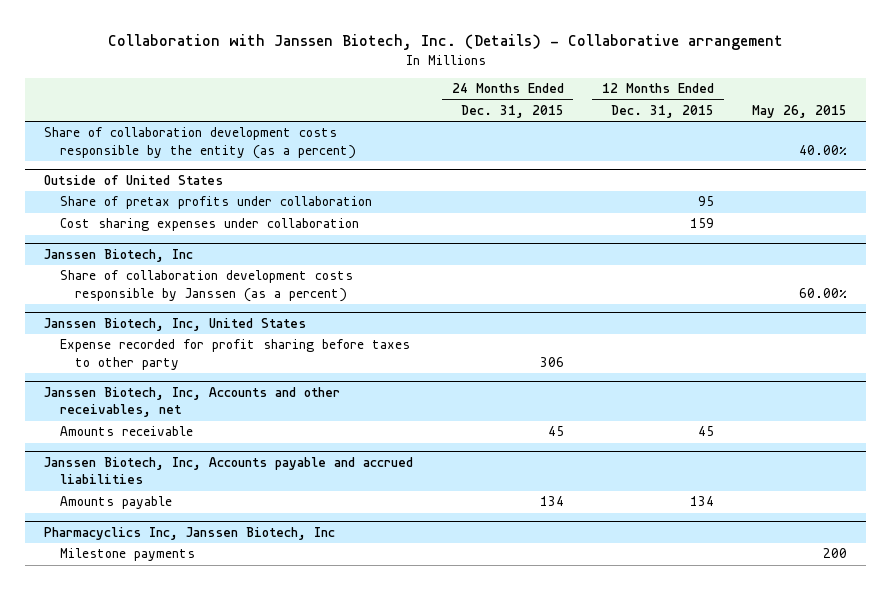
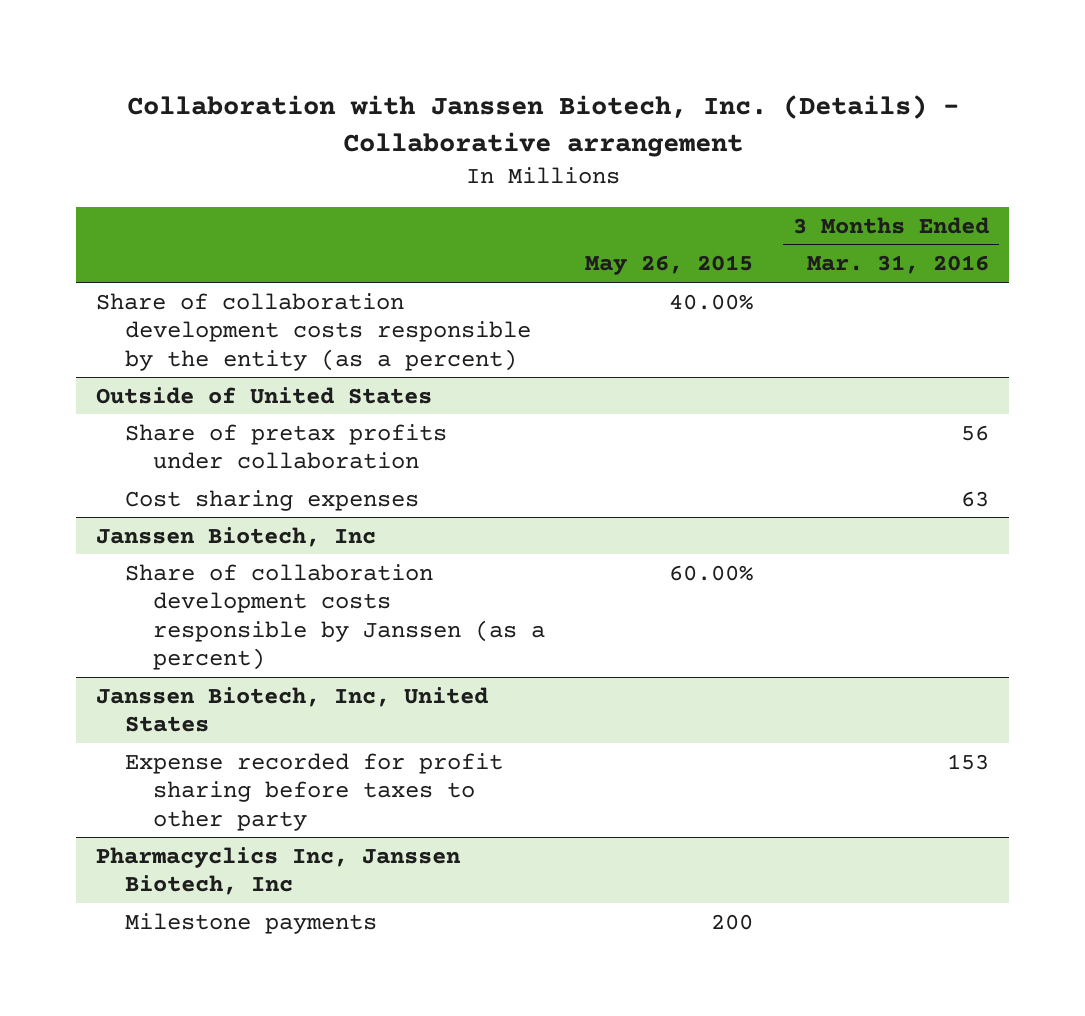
- | 24 Months Ended Dec. 31, 2015 | 12 Months Ended Dec. 31, 2015 | May 26, 2015
+ | May 26, 2015 | 3 Months Ended Mar. 31, 2016
@ Outside of United States
- Cost sharing expenses under collaboration | | 159 |
+ Cost sharing expenses | | 63
- Janssen Biotech, Inc, Accounts and other receivables, net
- Amounts receivable | 45 | 45 |
- Janssen Biotech, Inc, Accounts payable and accrued liabilities
- Amounts payable | 134 | 134 |

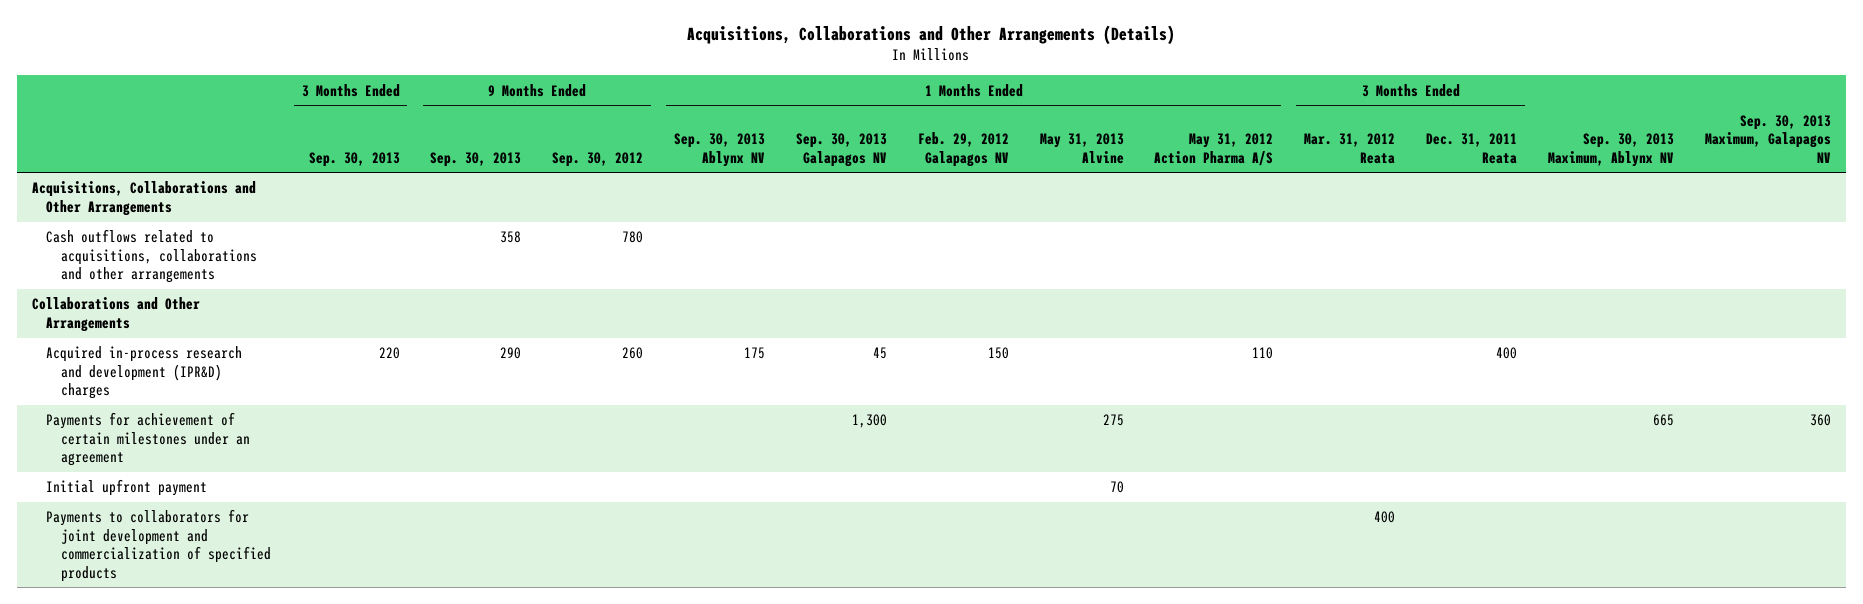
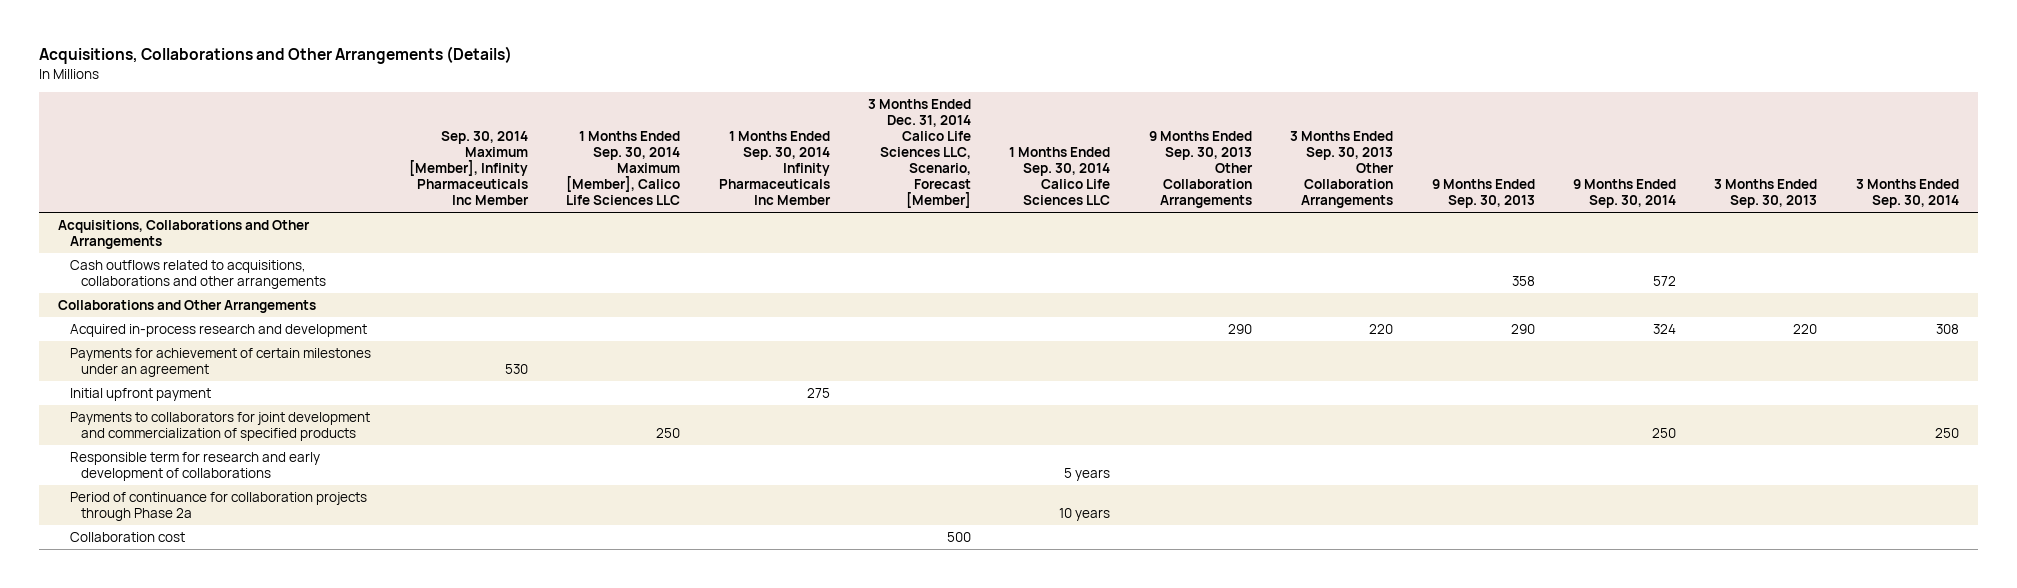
- | 3 Months Ended Sep. 30, 2013 | 9 Months Ended Sep. 30, 2013 | 9 Months Ended Sep. 30, 2012 | 1 Months Ended Sep. 30, 2013 Ablynx NV | 1 Months Ended Sep. 30, 2013 Galapagos NV | 1 Months Ended Feb. 29, 2012 Galapagos NV | 1 Months Ended May 31, 2013 Alvine | 1 Months Ended May 31, 2012 Action Pharma A/S | 3 Months Ended Mar. 31, 2012 Reata | 3 Months Ended Dec. 31, 2011 Reata | Sep. 30, 2013 Maximum, Ablynx NV | Sep. 30, 2013 Maximum, Galapagos NV
+ | Sep. 30, 2014 Maximum [Member], Infinity Pharmaceuticals Inc Member | 1 Months Ended Sep. 30, 2014 Maximum [Member], Calico Life Sciences LLC | 1 Months Ended Sep. 30, 2014 Infinity Pharmaceuticals Inc Member | 3 Months Ended Dec. 31, 2014 Calico Life Sciences LLC, Scenario, Forecast [Member] | 1 Months Ended Sep. 30, 2014 Calico Life Sciences LLC | 9 Months Ended Sep. 30, 2013 Other Collaboration Arrangements | 3 Months Ended Sep. 30, 2013 Other Collaboration Arrangements | 9 Months Ended Sep. 30, 2013 | 9 Months Ended Sep. 30, 2014 | 3 Months Ended Sep. 30, 2013 | 3 Months Ended Sep. 30, 2014
- Acquired in-process research and development (IPR&D) charges | 220 | 290 | 260 | 175 | 45 | 150 | | 110 | | 400 | |
+ Acquired in-process research and development | | | | | | 290 | 220 | 290 | 324 | 220 | 308
+ Responsible term for research and early development of collaborations | | | | | 5 years | | | | | |
+ Period of continuance for collaboration projects through Phase 2a | | | | | 10 years | | | | | |
+ Collaboration cost | | | | 500 | | | | | | |

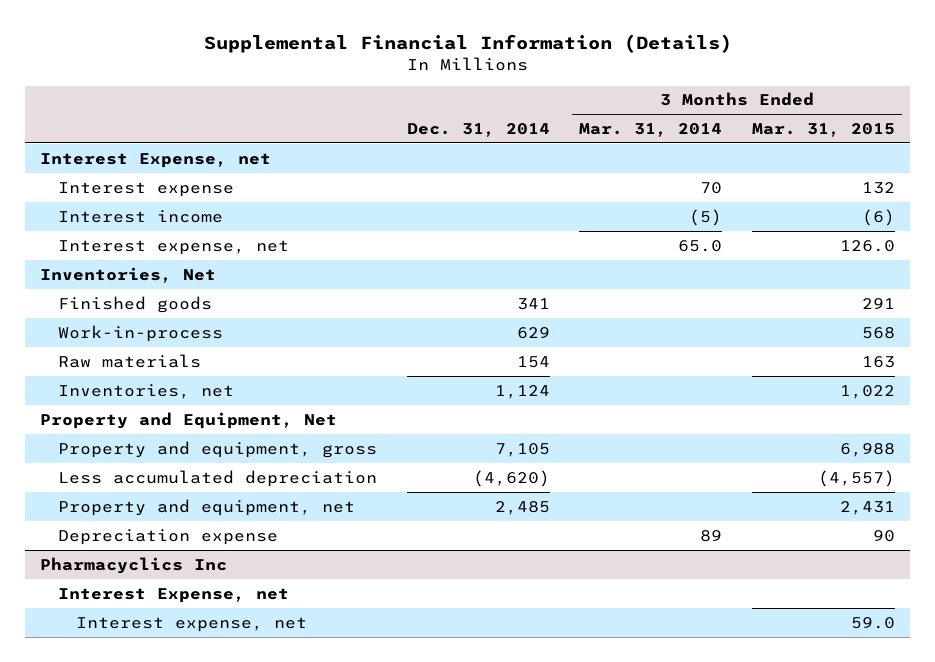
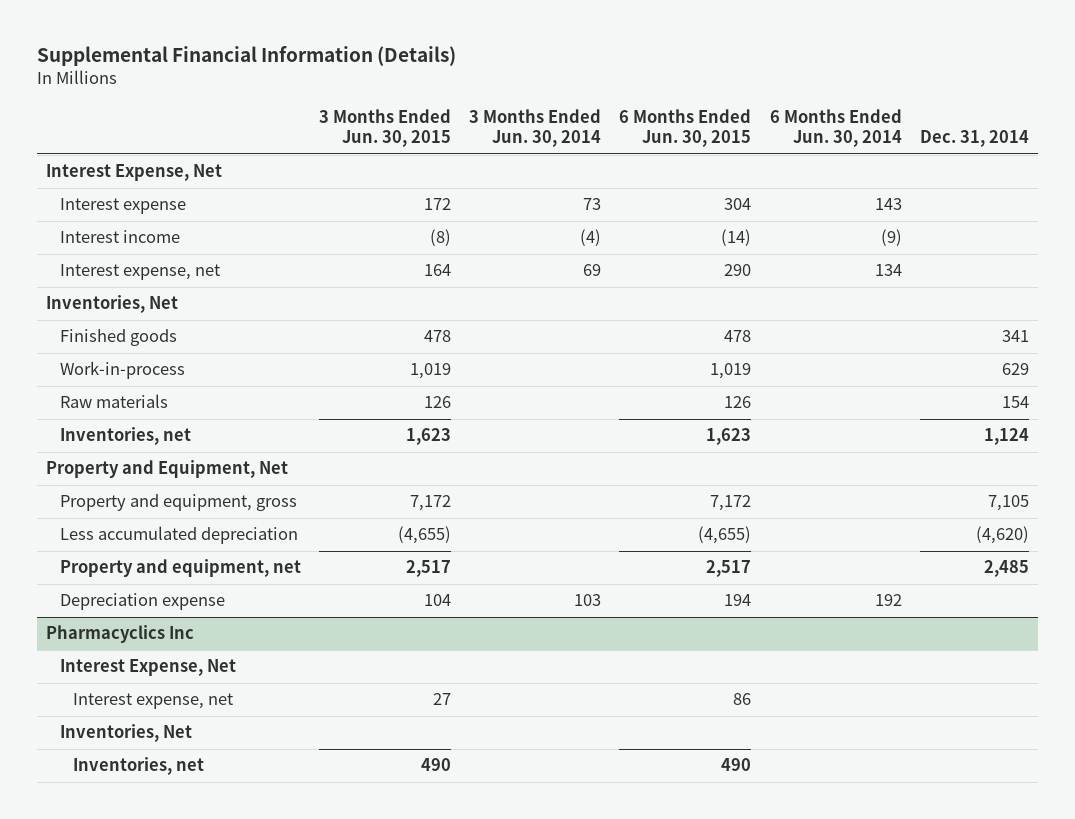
- | Dec. 31, 2014 | 3 Months Ended Mar. 31, 2014 | 3 Months Ended Mar. 31, 2015
+ | 3 Months Ended Jun. 30, 2015 | 3 Months Ended Jun. 30, 2014 | 6 Months Ended Jun. 30, 2015 | 6 Months Ended Jun. 30, 2014 | Dec. 31, 2014
- Interest Expense, net
+ Interest Expense, Net
@ Pharmacyclics Inc
- Interest Expense, net
+ Interest Expense, Net
+ Inventories, Net
+ Inventories, net | 490 | | 490 | |

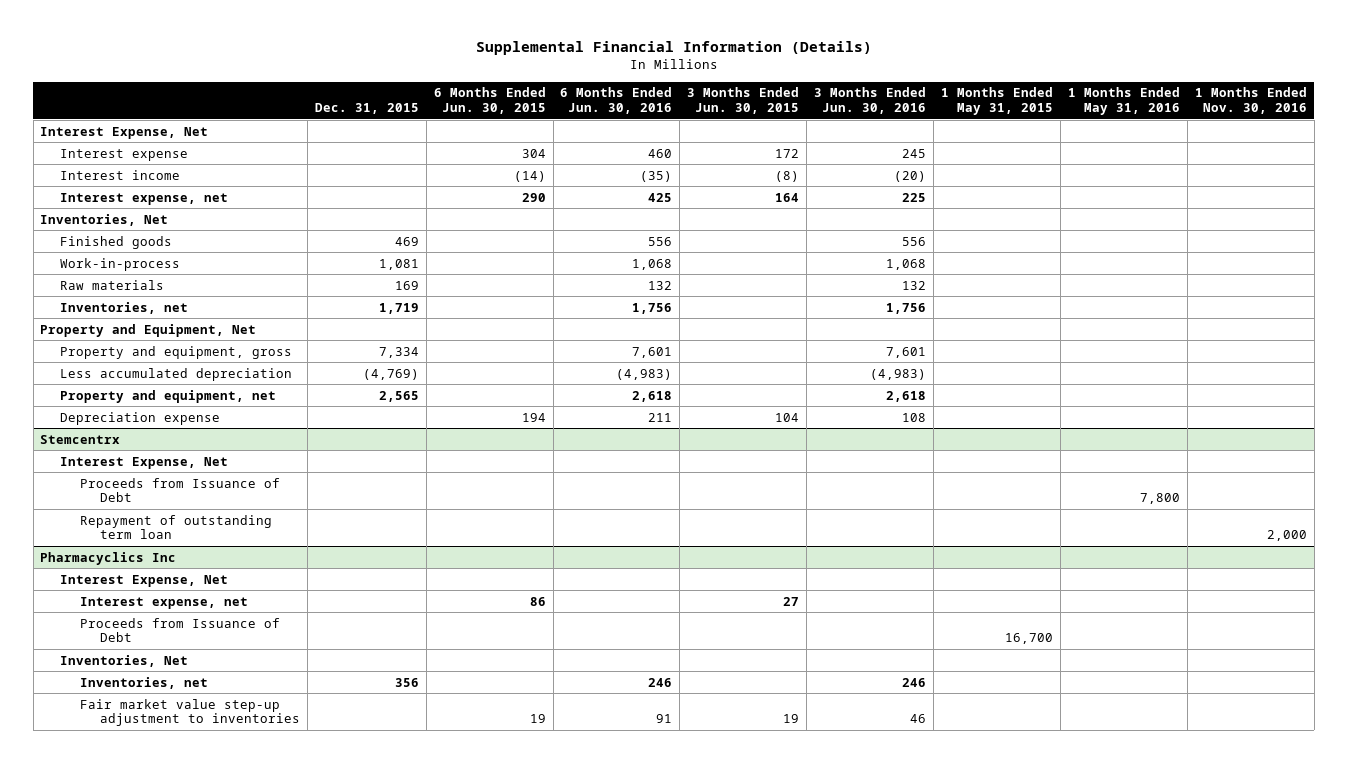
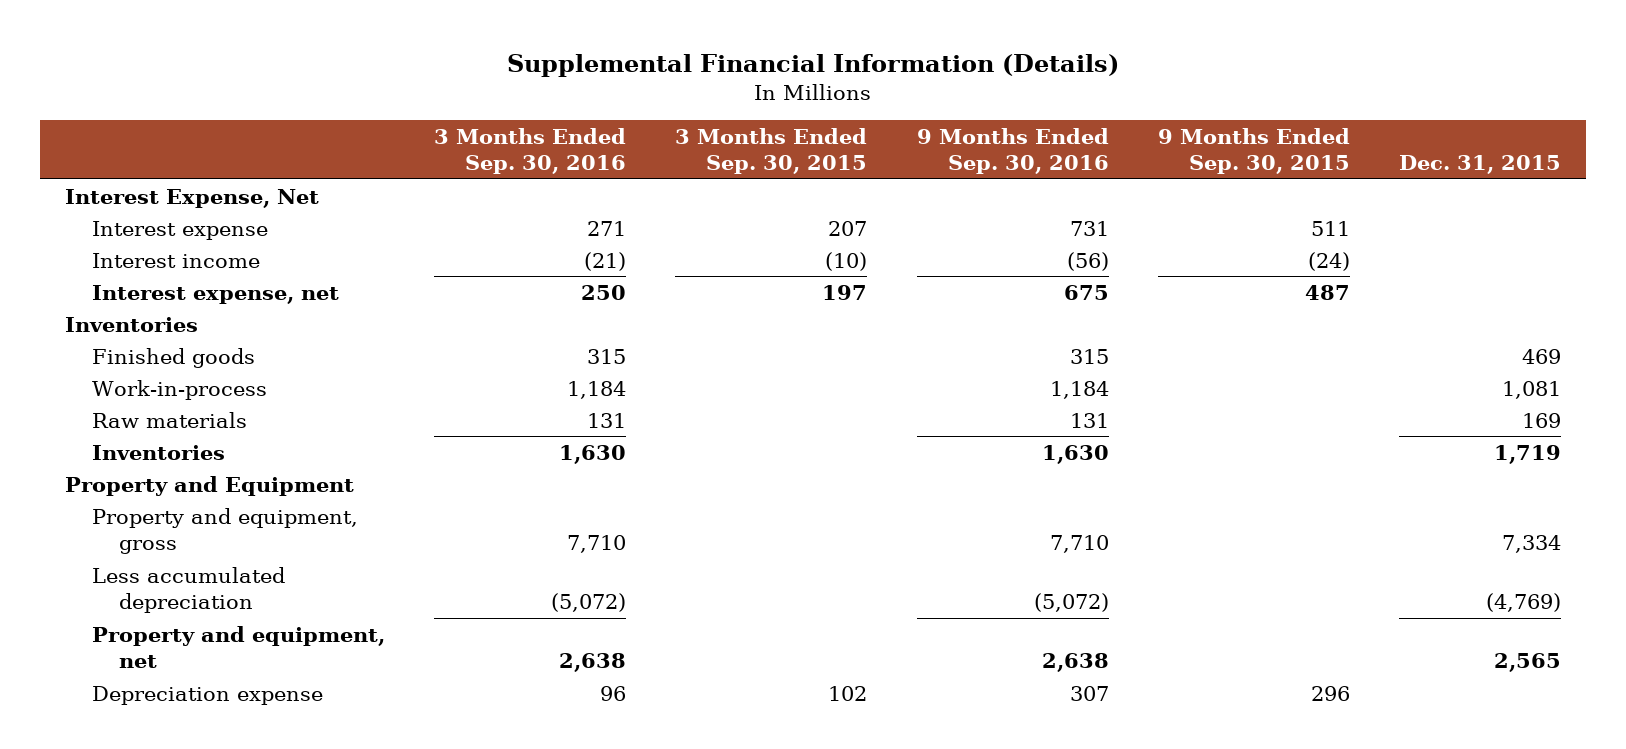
- | Dec. 31, 2015 | 6 Months Ended Jun. 30, 2015 | 6 Months Ended Jun. 30, 2016 | 3 Months Ended Jun. 30, 2015 | 3 Months Ended Jun. 30, 2016 | 1 Months Ended May 31, 2015 | 1 Months Ended May 31, 2016 | 1 Months Ended Nov. 30, 2016
+ | 3 Months Ended Sep. 30, 2016 | 3 Months Ended Sep. 30, 2015 | 9 Months Ended Sep. 30, 2016 | 9 Months Ended Sep. 30, 2015 | Dec. 31, 2015
- Inventories, Net
+ Inventories
- Inventories, net | 1,719 | | 1,756 | | 1,756 | | |
- Property and Equipment, Net
+ Inventories | 1,630 | | 1,630 | | 1,719
+ Property and Equipment
- Stemcentrx
- Interest Expense, Net
- Proceeds from Issuance of Debt | | | | | | | 7,800 |
- Repayment of outstanding term loan | | | | | | | | 2,000
- Pharmacyclics Inc
- Interest Expense, Net
- Interest expense, net | | 86 | | 27 | | | |
- Proceeds from Issuance of Debt | | | | | | 16,700 | |
- Inventories, Net
- Inventories, net | 356 | | 246 | | 246 | | |
- Fair market value step-up adjustment to inventories | | 19 | 91 | 19 | 46 | | |

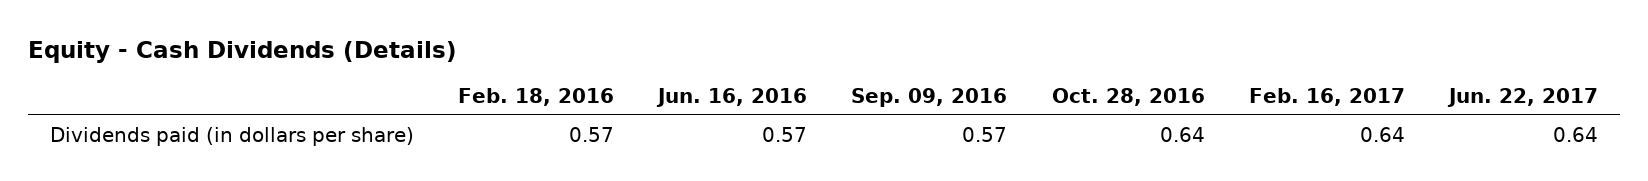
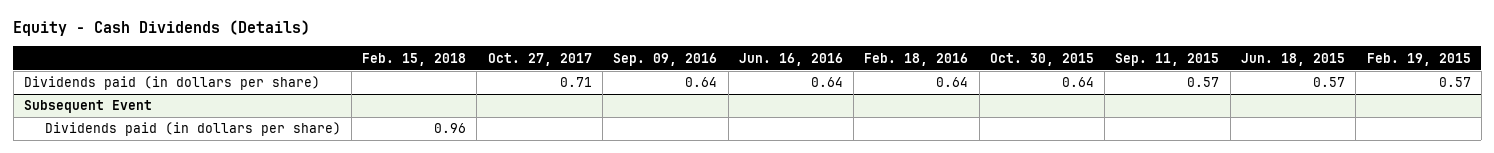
- | Feb. 18, 2016 | Jun. 16, 2016 | Sep. 09, 2016 | Oct. 28, 2016 | Feb. 16, 2017 | Jun. 22, 2017
+ | Feb. 15, 2018 | Oct. 27, 2017 | Sep. 09, 2016 | Jun. 16, 2016 | Feb. 18, 2016 | Oct. 30, 2015 | Sep. 11, 2015 | Jun. 18, 2015 | Feb. 19, 2015
- Dividends paid (in dollars per share) | 0.57 | 0.57 | 0.57 | 0.64 | 0.64 | 0.64
+ Dividends paid (in dollars per share) | | 0.71 | 0.64 | 0.64 | 0.64 | 0.64 | 0.57 | 0.57 | 0.57
+ Subsequent Event
+ Dividends paid (in dollars per share) | 0.96 | | | | | | | |

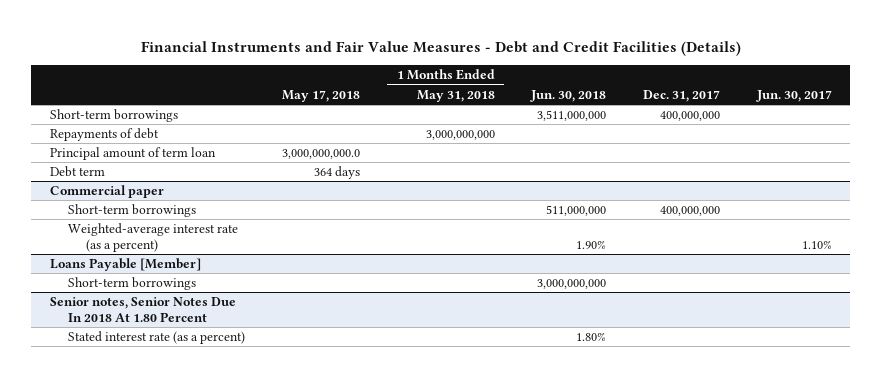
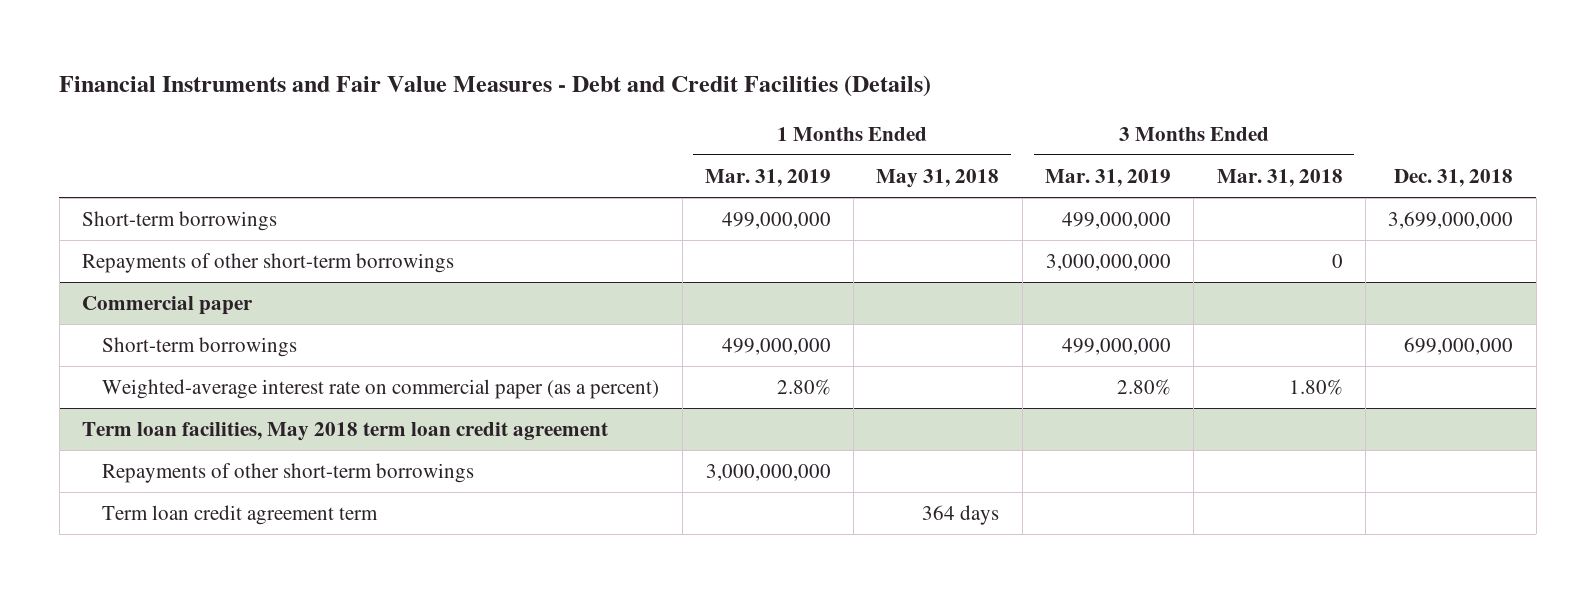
- | May 17, 2018 | 1 Months Ended May 31, 2018 | Jun. 30, 2018 | Dec. 31, 2017 | Jun. 30, 2017
+ | 1 Months Ended Mar. 31, 2019 | 1 Months Ended May 31, 2018 | 3 Months Ended Mar. 31, 2019 | 3 Months Ended Mar. 31, 2018 | Dec. 31, 2018
- Repayments of debt | | 3,000,000,000 | | |
- Principal amount of term loan | 3,000,000,000.0 | | | |
- Debt term | 364 days | | | |
+ Repayments of other short-term borrowings | | | 3,000,000,000 | 0 |
@ Commercial paper
- Weighted-average interest rate (as a percent) | | | 1.90% | | 1.10%
- Loans Payable [Member]
- Short-term borrowings | | | 3,000,000,000 | |
- Senior notes, Senior Notes Due In 2018 At 1.80 Percent
- Stated interest rate (as a percent) | | | 1.80% | |
@ Commercial paper
+ Weighted-average interest rate on commercial paper (as a percent) | 2.80% | | 2.80% | 1.80% |
+ Term loan facilities, May 2018 term loan credit agreement
+ Repayments of other short-term borrowings | 3,000,000,000 | | | |
+ Term loan credit agreement term | | 364 days | | |

